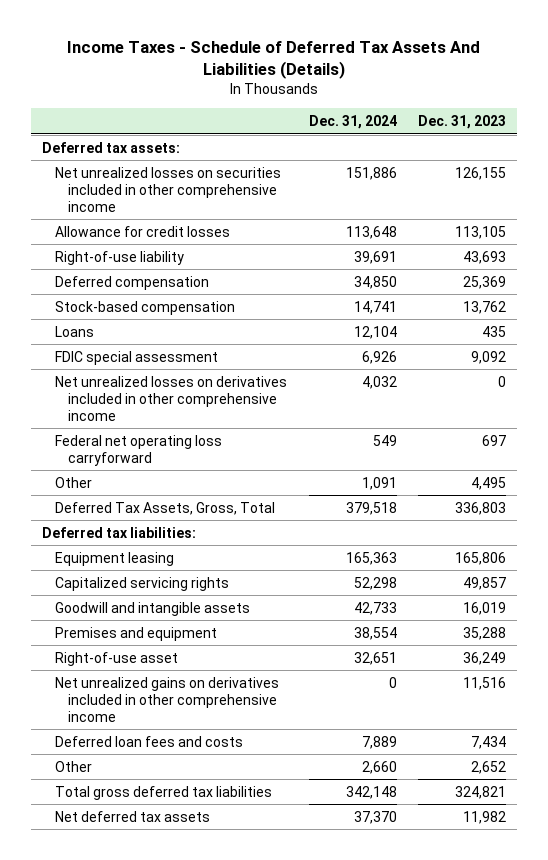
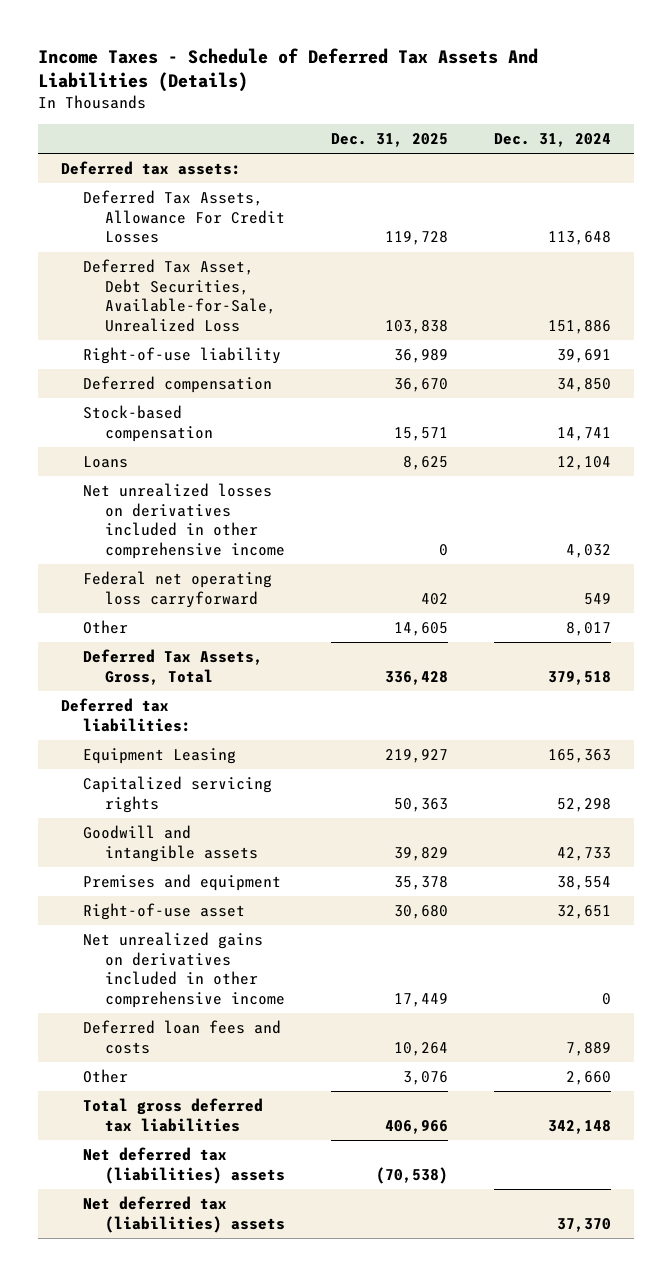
- | Dec. 31, 2024 | Dec. 31, 2023
+ | Dec. 31, 2025 | Dec. 31, 2024
- Net unrealized losses on securities included in other comprehensive income | 151,886 | 126,155
- Allowance for credit losses | 113,648 | 113,105
+ Deferred Tax Assets, Allowance For Credit Losses | 119,728 | 113,648
+ Deferred Tax Asset, Debt Securities, Available-for-Sale, Unrealized Loss | 103,838 | 151,886
- FDIC special assessment | 6,926 | 9,092
- Other | 1,091 | 4,495
+ Other | 14,605 | 8,017
- Equipment leasing | 165,363 | 165,806
+ Equipment Leasing | 219,927 | 165,363
- Net deferred tax assets | 37,370 | 11,982
+ Net deferred tax (liabilities) assets | (70,538) |
+ Net deferred tax (liabilities) assets | | 37,370

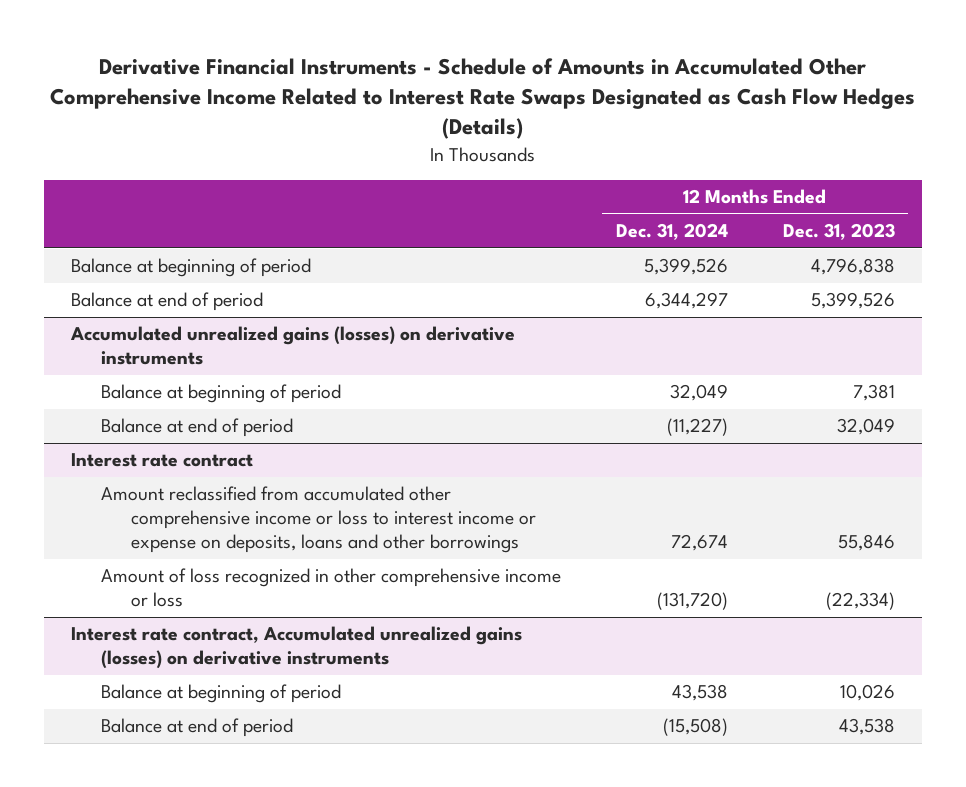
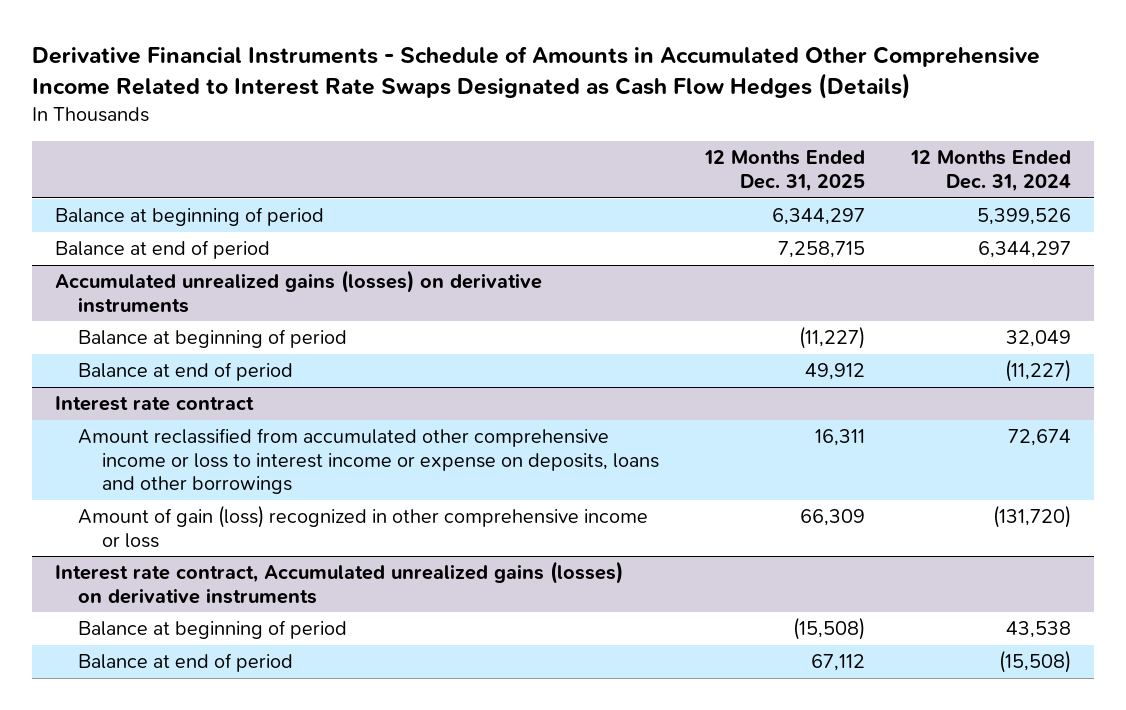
- | 12 Months Ended Dec. 31, 2024 | 12 Months Ended Dec. 31, 2023
+ | 12 Months Ended Dec. 31, 2025 | 12 Months Ended Dec. 31, 2024
@ Interest rate contract
- Amount of loss recognized in other comprehensive income or loss | (131,720) | (22,334)
+ Amount of gain (loss) recognized in other comprehensive income or loss | 66,309 | (131,720)

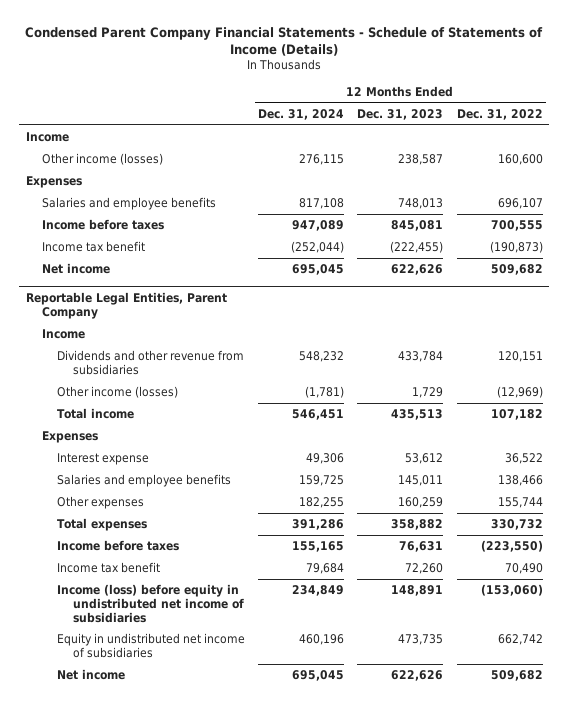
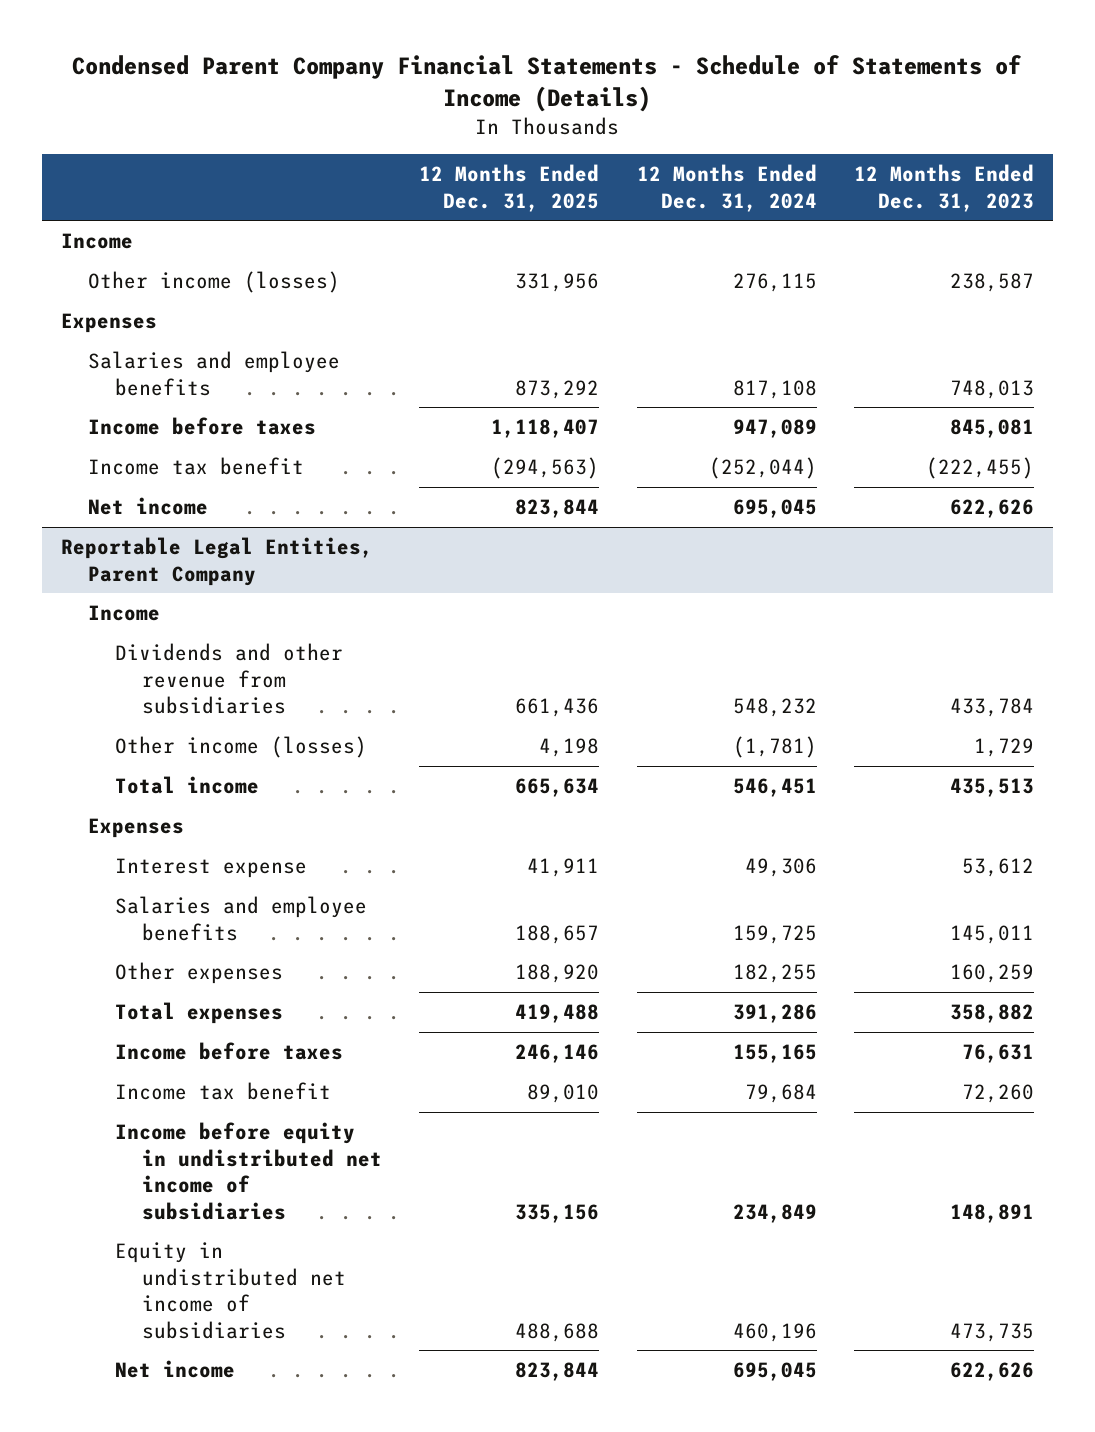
- | 12 Months Ended Dec. 31, 2024 | 12 Months Ended Dec. 31, 2023 | 12 Months Ended Dec. 31, 2022
+ | 12 Months Ended Dec. 31, 2025 | 12 Months Ended Dec. 31, 2024 | 12 Months Ended Dec. 31, 2023
@ Reportable Legal Entities, Parent Company
- Income (loss) before equity in undistributed net income of subsidiaries | 234,849 | 148,891 | (153,060)
+ Income before equity in undistributed net income of subsidiaries | 335,156 | 234,849 | 148,891

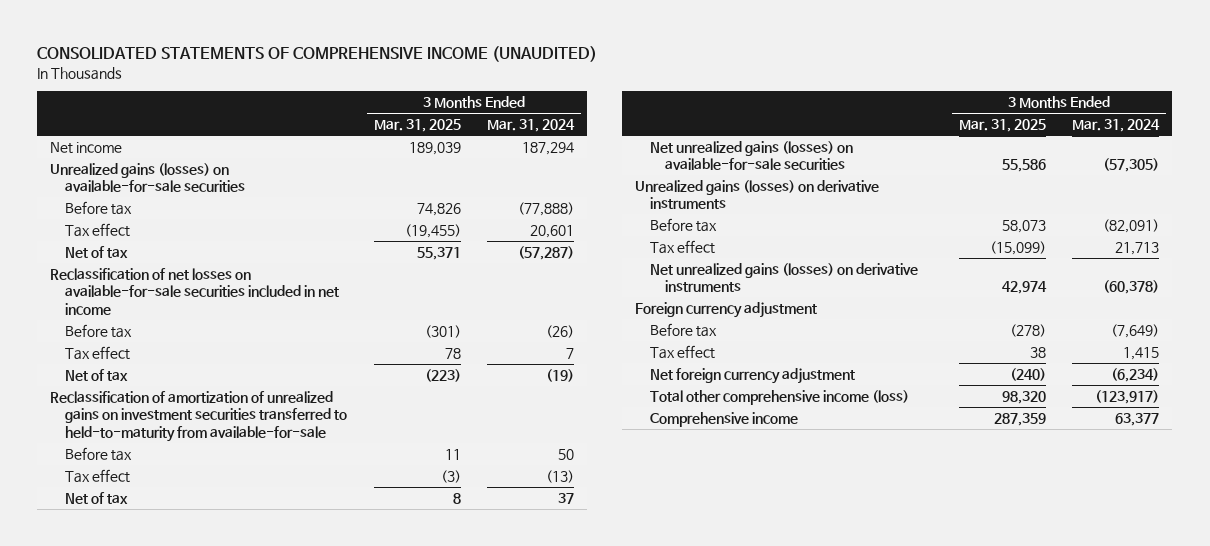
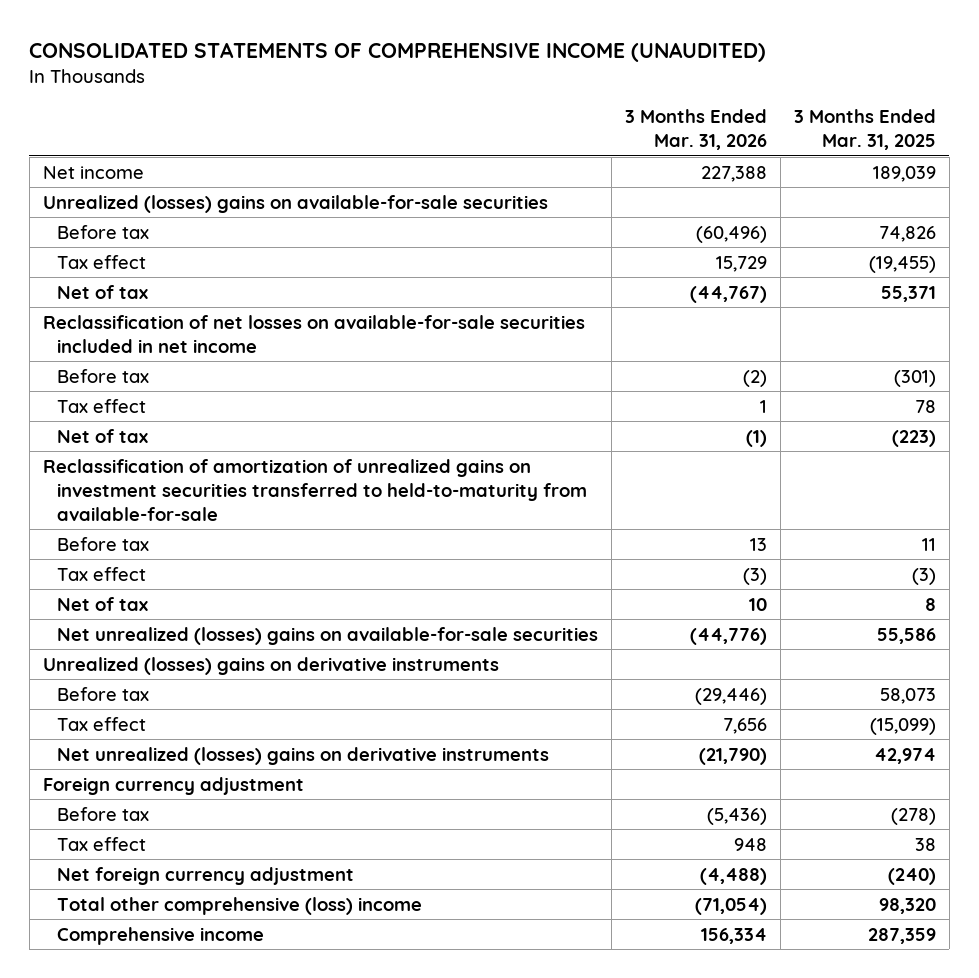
- | 3 Months Ended Mar. 31, 2025 | 3 Months Ended Mar. 31, 2024
+ | 3 Months Ended Mar. 31, 2026 | 3 Months Ended Mar. 31, 2025
- Unrealized gains (losses) on available-for-sale securities
+ Unrealized (losses) gains on available-for-sale securities
- Net unrealized gains (losses) on available-for-sale securities | 55,586 | (57,305)
- Unrealized gains (losses) on derivative instruments
+ Net unrealized (losses) gains on available-for-sale securities | (44,776) | 55,586
+ Unrealized (losses) gains on derivative instruments
- Net unrealized gains (losses) on derivative instruments | 42,974 | (60,378)
+ Net unrealized (losses) gains on derivative instruments | (21,790) | 42,974
- Total other comprehensive income (loss) | 98,320 | (123,917)
+ Total other comprehensive (loss) income | (71,054) | 98,320

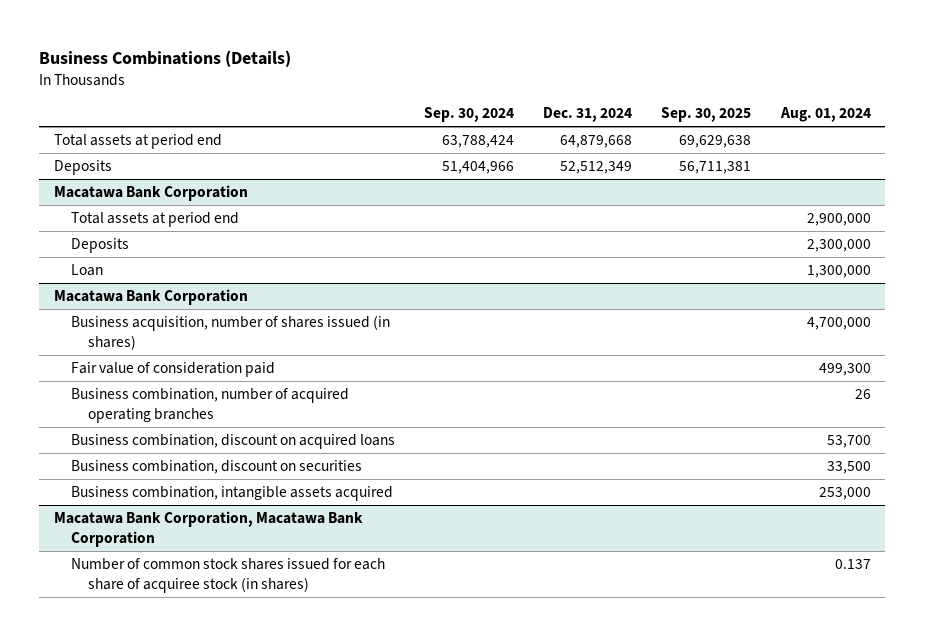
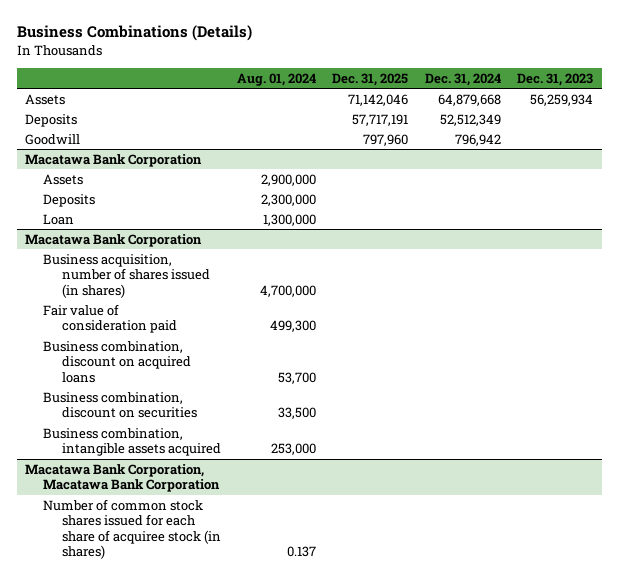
- | Sep. 30, 2024 | Dec. 31, 2024 | Sep. 30, 2025 | Aug. 01, 2024
+ | Aug. 01, 2024 | Dec. 31, 2025 | Dec. 31, 2024 | Dec. 31, 2023
- Total assets at period end | 63,788,424 | 64,879,668 | 69,629,638 |
+ Assets | | 71,142,046 | 64,879,668 | 56,259,934
+ Goodwill | | 797,960 | 796,942 |
@ Macatawa Bank Corporation
- Total assets at period end | | | | 2,900,000
+ Assets | 2,900,000 | | |
- Business combination, number of acquired operating branches | | | | 26

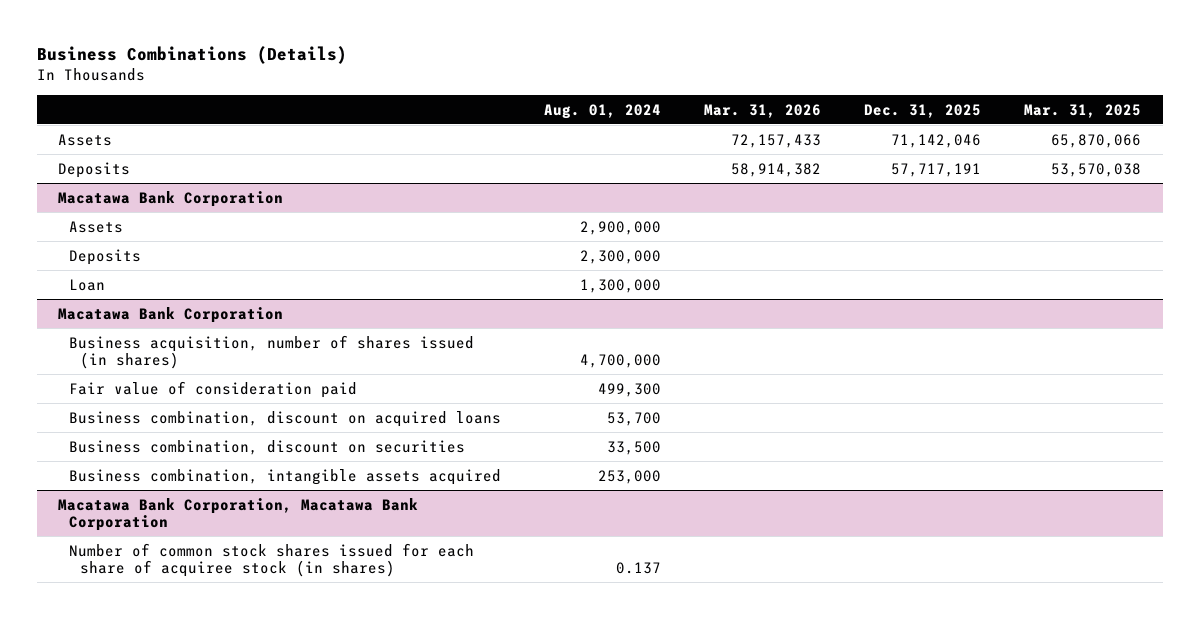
- | Aug. 01, 2024 | Dec. 31, 2025 | Dec. 31, 2024 | Dec. 31, 2023
+ | Aug. 01, 2024 | Mar. 31, 2026 | Dec. 31, 2025 | Mar. 31, 2025
- Goodwill | | 797,960 | 796,942 |

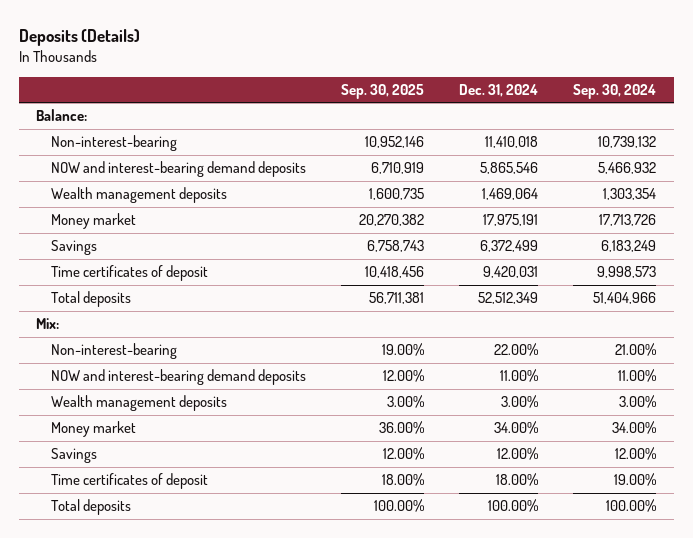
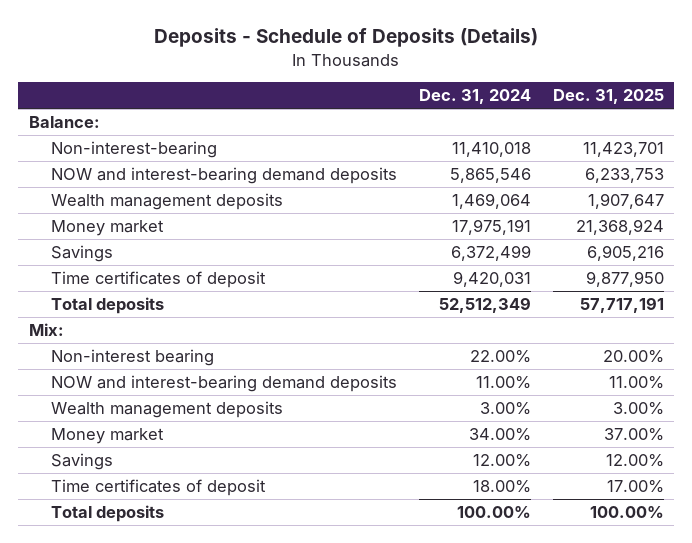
- Deposits (Details)
+ Deposits - Schedule of Deposits (Details)
- | Sep. 30, 2025 | Dec. 31, 2024 | Sep. 30, 2024
+ | Dec. 31, 2024 | Dec. 31, 2025
- Non-interest-bearing | 19.00% | 22.00% | 21.00%
+ Non-interest bearing | 22.00% | 20.00%

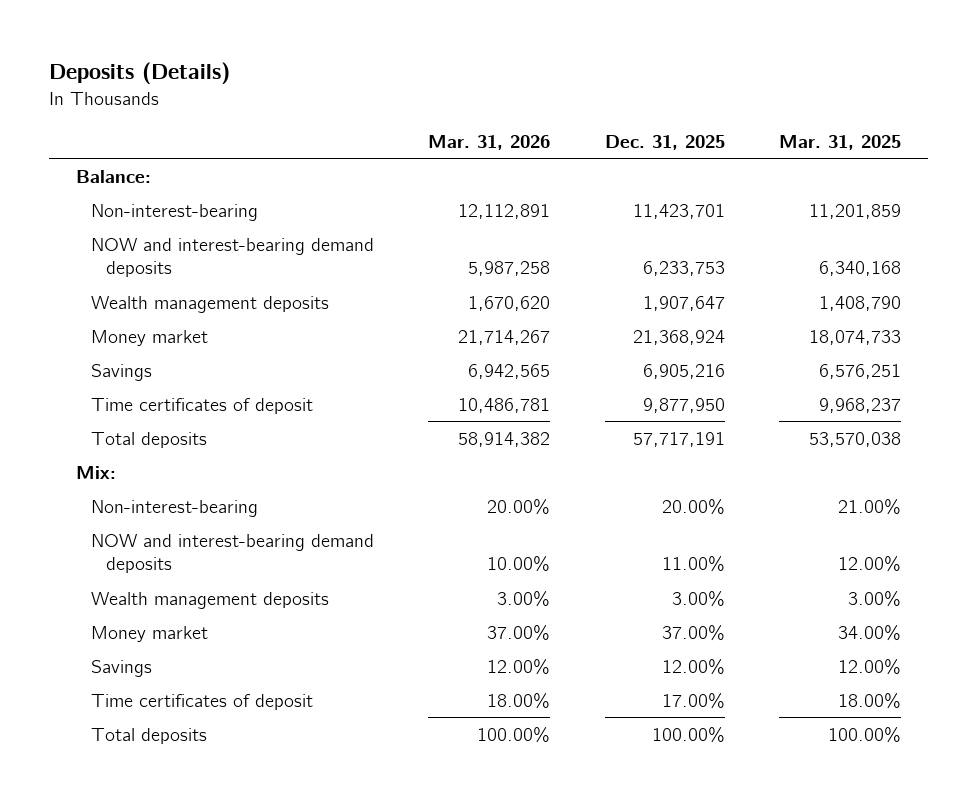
- Deposits - Schedule of Deposits (Details)
+ Deposits (Details)
- | Dec. 31, 2024 | Dec. 31, 2025
+ | Mar. 31, 2026 | Dec. 31, 2025 | Mar. 31, 2025
- Non-interest bearing | 22.00% | 20.00%
+ Non-interest-bearing | 20.00% | 20.00% | 21.00%

